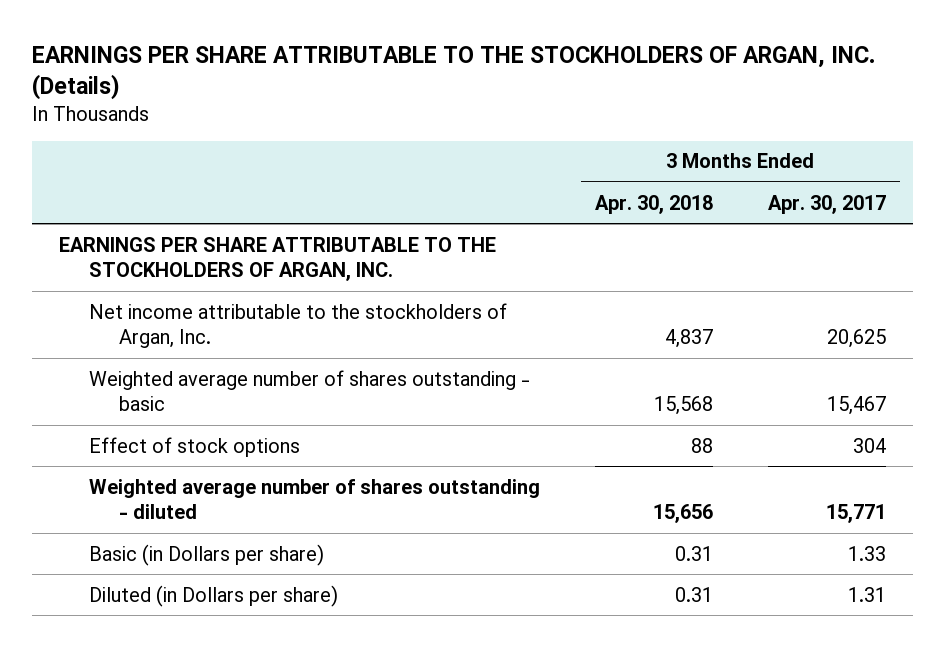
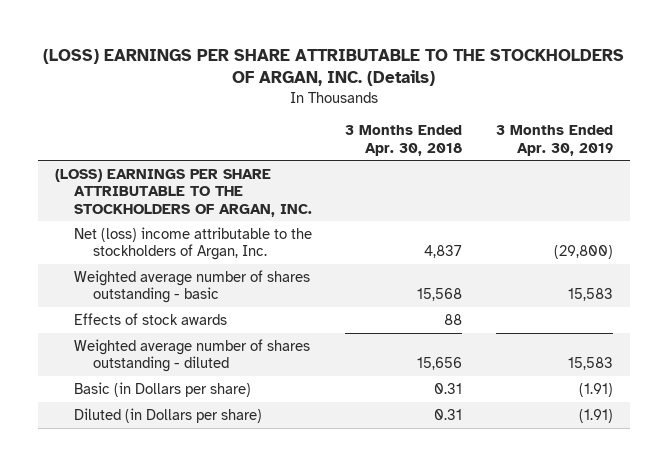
- EARNINGS PER SHARE ATTRIBUTABLE TO THE STOCKHOLDERS OF ARGAN, INC. (Details)
+ (LOSS) EARNINGS PER SHARE ATTRIBUTABLE TO THE STOCKHOLDERS OF ARGAN, INC. (Details)
- | 3 Months Ended Apr. 30, 2018 | 3 Months Ended Apr. 30, 2017
+ | 3 Months Ended Apr. 30, 2018 | 3 Months Ended Apr. 30, 2019
- EARNINGS PER SHARE ATTRIBUTABLE TO THE STOCKHOLDERS OF ARGAN, INC.
- Net income attributable to the stockholders of Argan, Inc. | 4,837 | 20,625
+ (LOSS) EARNINGS PER SHARE ATTRIBUTABLE TO THE STOCKHOLDERS OF ARGAN, INC.
+ Net (loss) income attributable to the stockholders of Argan, Inc. | 4,837 | (29,800)
- Effect of stock options | 88 | 304
+ Effects of stock awards | 88 |

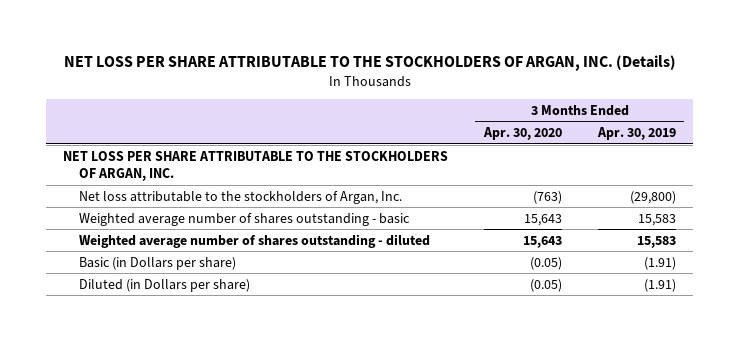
- (LOSS) EARNINGS PER SHARE ATTRIBUTABLE TO THE STOCKHOLDERS OF ARGAN, INC. (Details)
+ NET LOSS PER SHARE ATTRIBUTABLE TO THE STOCKHOLDERS OF ARGAN, INC. (Details)
- | 3 Months Ended Apr. 30, 2018 | 3 Months Ended Apr. 30, 2019
+ | 3 Months Ended Apr. 30, 2020 | 3 Months Ended Apr. 30, 2019
- (LOSS) EARNINGS PER SHARE ATTRIBUTABLE TO THE STOCKHOLDERS OF ARGAN, INC.
- Net (loss) income attributable to the stockholders of Argan, Inc. | 4,837 | (29,800)
+ NET LOSS PER SHARE ATTRIBUTABLE TO THE STOCKHOLDERS OF ARGAN, INC.
+ Net loss attributable to the stockholders of Argan, Inc. | (763) | (29,800)
- Effects of stock awards | 88 |

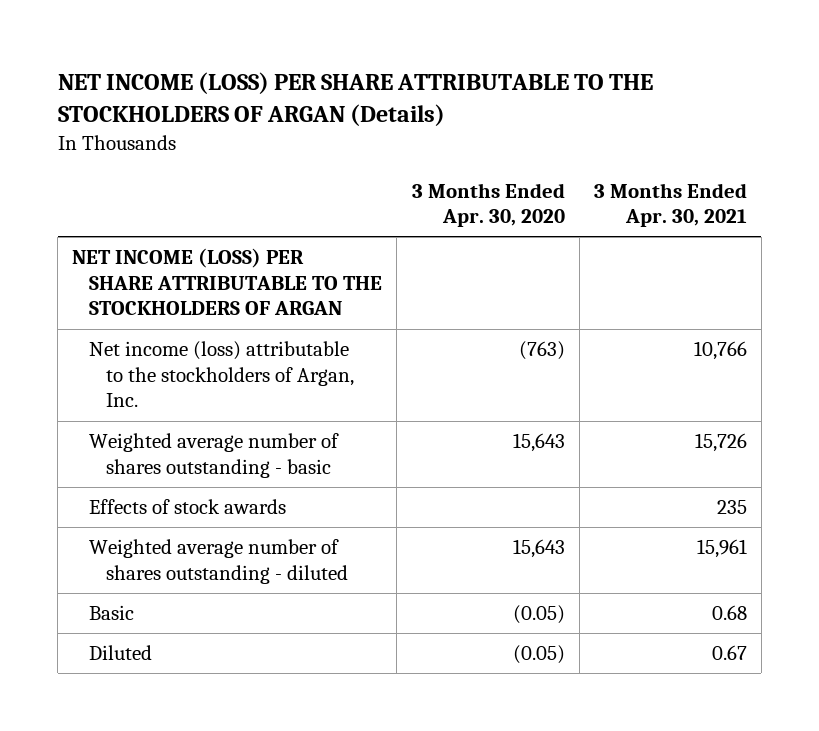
- NET LOSS PER SHARE ATTRIBUTABLE TO THE STOCKHOLDERS OF ARGAN, INC. (Details)
+ NET INCOME (LOSS) PER SHARE ATTRIBUTABLE TO THE STOCKHOLDERS OF ARGAN (Details)
- | 3 Months Ended Apr. 30, 2020 | 3 Months Ended Apr. 30, 2019
+ | 3 Months Ended Apr. 30, 2020 | 3 Months Ended Apr. 30, 2021
- NET LOSS PER SHARE ATTRIBUTABLE TO THE STOCKHOLDERS OF ARGAN, INC.
- Net loss attributable to the stockholders of Argan, Inc. | (763) | (29,800)
+ NET INCOME (LOSS) PER SHARE ATTRIBUTABLE TO THE STOCKHOLDERS OF ARGAN
+ Net income (loss) attributable to the stockholders of Argan, Inc. | (763) | 10,766
+ Effects of stock awards | | 235
- Basic (in Dollars per share) | (0.05) | (1.91)
- Diluted (in Dollars per share) | (0.05) | (1.91)
+ Basic | (0.05) | 0.68
+ Diluted | (0.05) | 0.67

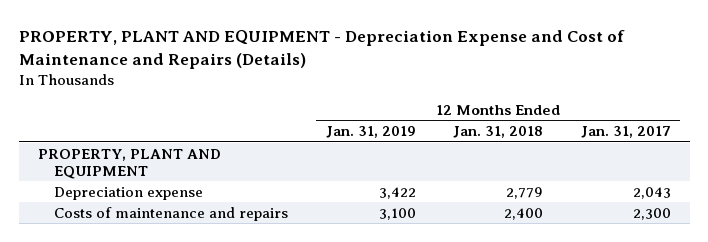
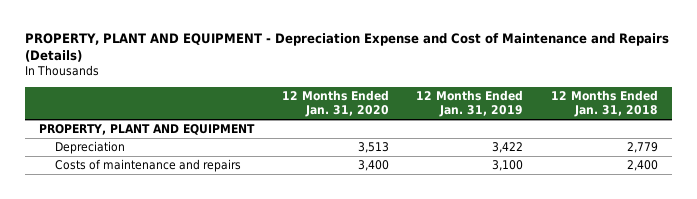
- | 12 Months Ended Jan. 31, 2019 | 12 Months Ended Jan. 31, 2018 | 12 Months Ended Jan. 31, 2017
+ | 12 Months Ended Jan. 31, 2020 | 12 Months Ended Jan. 31, 2019 | 12 Months Ended Jan. 31, 2018
- Depreciation expense | 3,422 | 2,779 | 2,043
+ Depreciation | 3,513 | 3,422 | 2,779

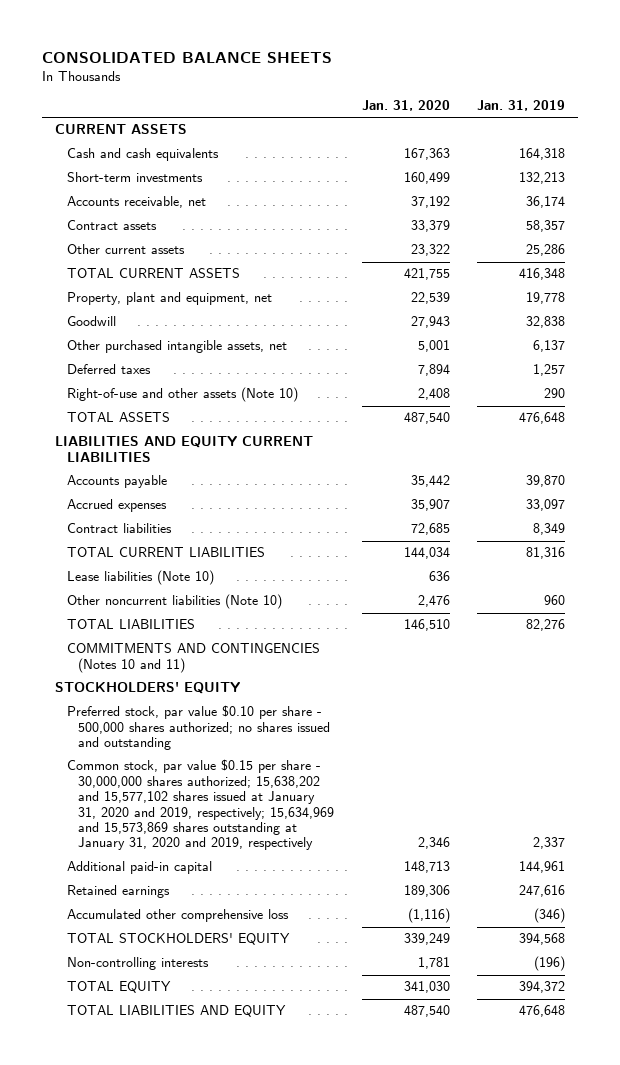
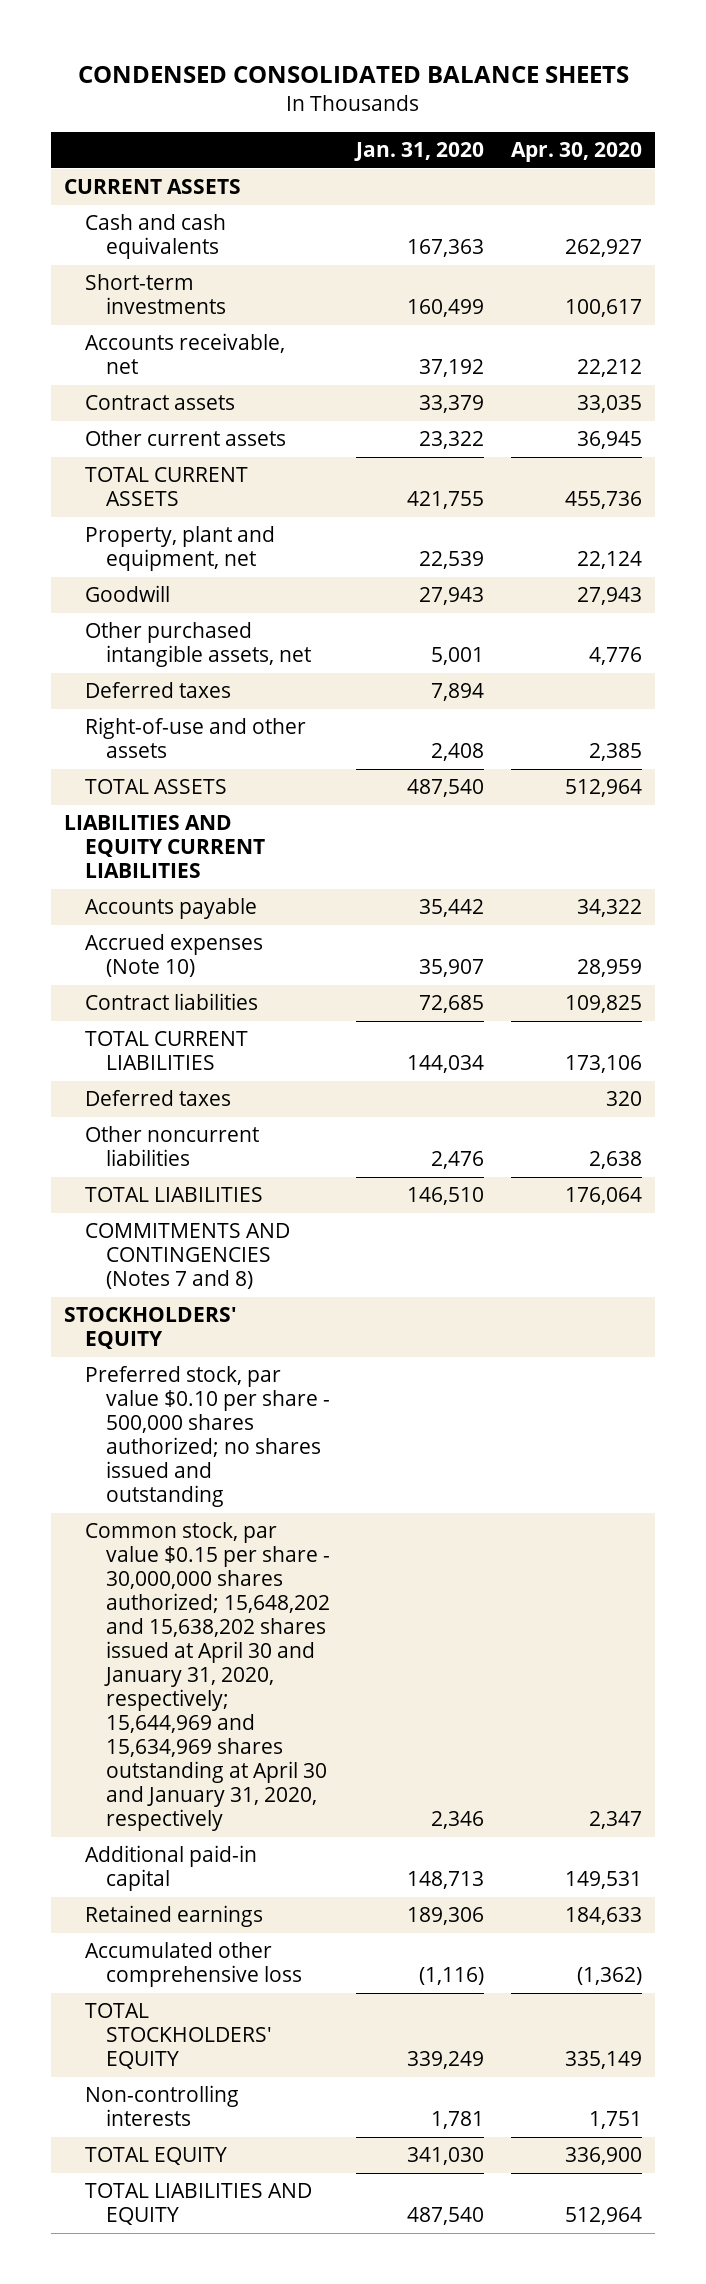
- CONSOLIDATED BALANCE SHEETS
+ CONDENSED CONSOLIDATED BALANCE SHEETS
- | Jan. 31, 2020 | Jan. 31, 2019
+ | Jan. 31, 2020 | Apr. 30, 2020
- Right-of-use and other assets (Note 10) | 2,408 | 290
+ Right-of-use and other assets | 2,408 | 2,385
- Accrued expenses | 35,907 | 33,097
+ Accrued expenses (Note 10) | 35,907 | 28,959
- Lease liabilities (Note 10) | 636 |
- Other noncurrent liabilities (Note 10) | 2,476 | 960
+ Deferred taxes | | 320
+ Other noncurrent liabilities | 2,476 | 2,638
- COMMITMENTS AND CONTINGENCIES (Notes 10 and 11)
+ COMMITMENTS AND CONTINGENCIES (Notes 7 and 8)
- Common stock, par value $0.15 per share - 30,000,000 shares authorized; 15,638,202 and 15,577,102 shares issued at January 31, 2020 and 2019, respectively; 15,634,969 and 15,573,869 shares outstanding at January 31, 2020 and 2019, respectively | 2,346 | 2,337
+ Common stock, par value $0.15 per share - 30,000,000 shares authorized; 15,648,202 and 15,638,202 shares issued at April 30 and January 31, 2020, respectively; 15,644,969 and 15,634,969 shares outstanding at April 30 and January 31, 2020, respectively | 2,346 | 2,347

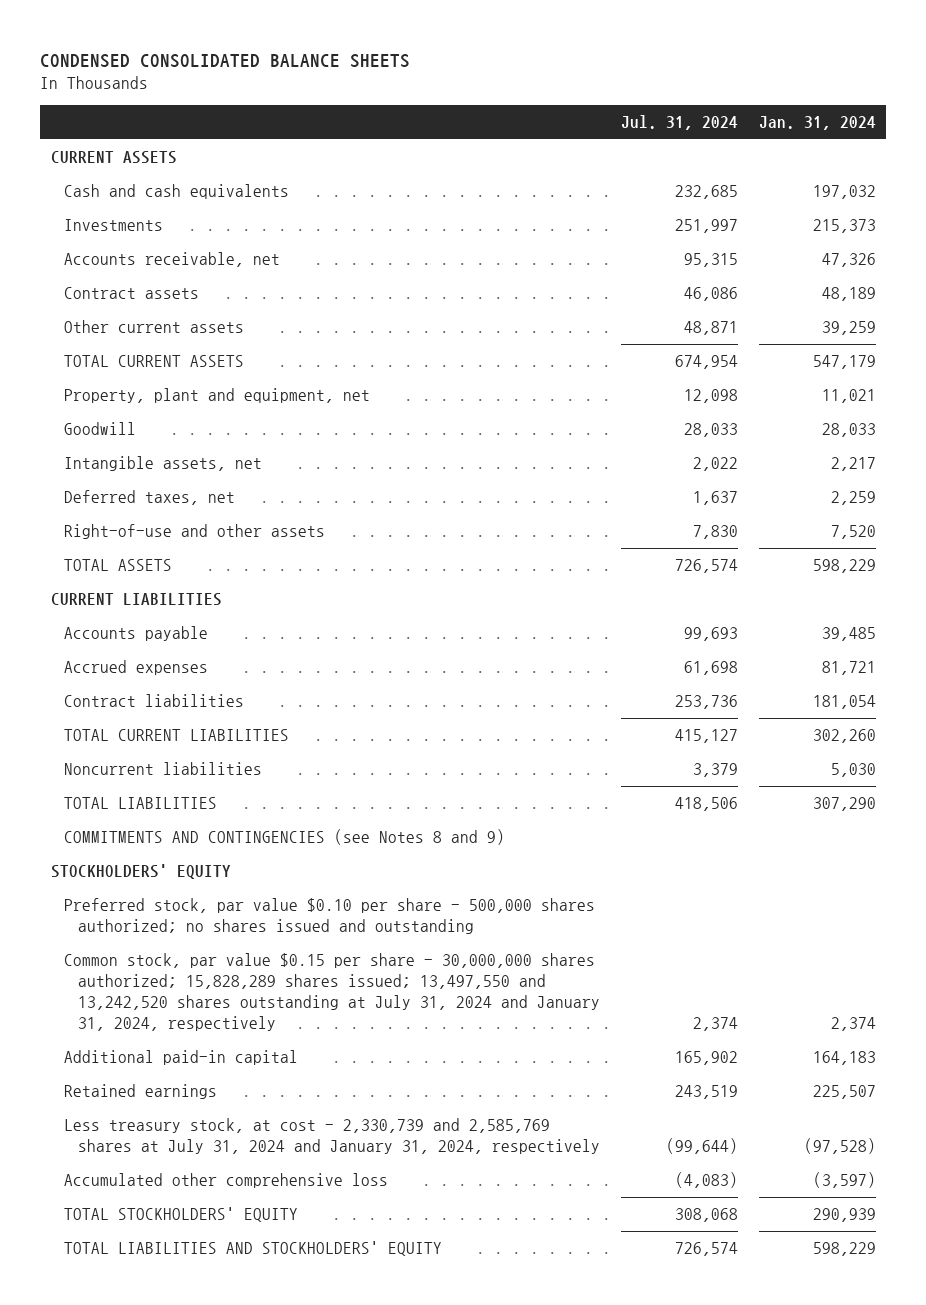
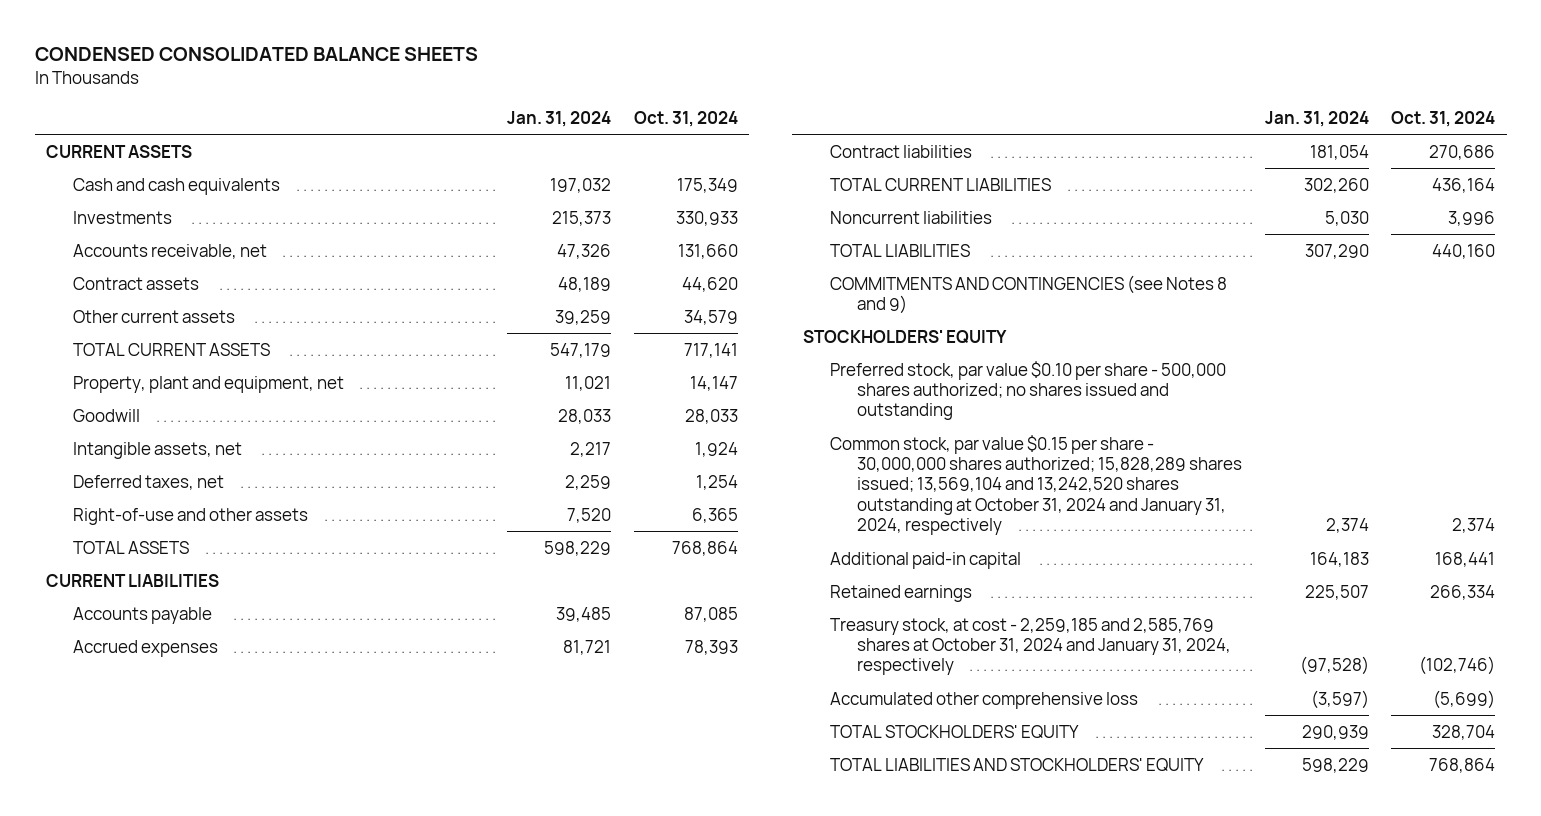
- | Jul. 31, 2024 | Jan. 31, 2024
+ | Jan. 31, 2024 | Oct. 31, 2024
- Common stock, par value $0.15 per share - 30,000,000 shares authorized; 15,828,289 shares issued; 13,497,550 and 13,242,520 shares outstanding at July 31, 2024 and January 31, 2024, respectively | 2,374 | 2,374
+ Common stock, par value $0.15 per share - 30,000,000 shares authorized; 15,828,289 shares issued; 13,569,104 and 13,242,520 shares outstanding at October 31, 2024 and January 31, 2024, respectively | 2,374 | 2,374
- Less treasury stock, at cost - 2,330,739 and 2,585,769 shares at July 31, 2024 and January 31, 2024, respectively | (99,644) | (97,528)
+ Treasury stock, at cost - 2,259,185 and 2,585,769 shares at October 31, 2024 and January 31, 2024, respectively | (97,528) | (102,746)

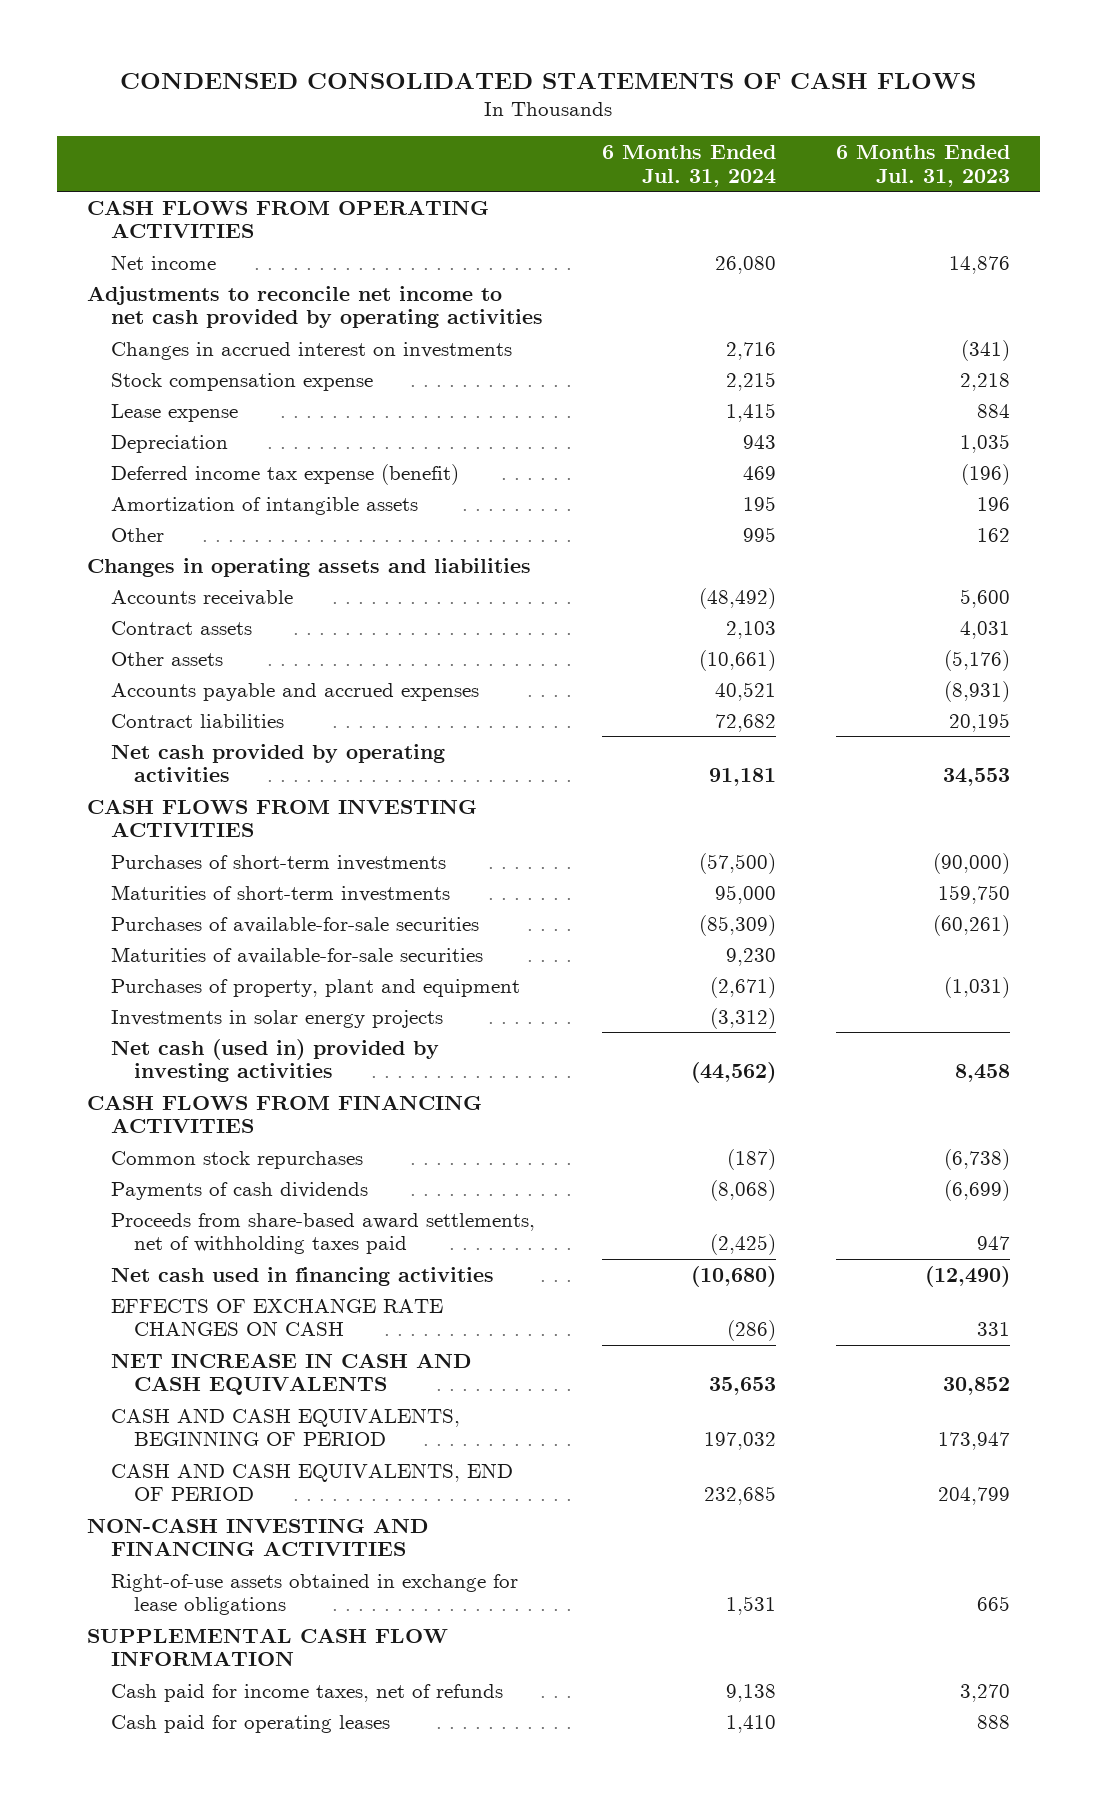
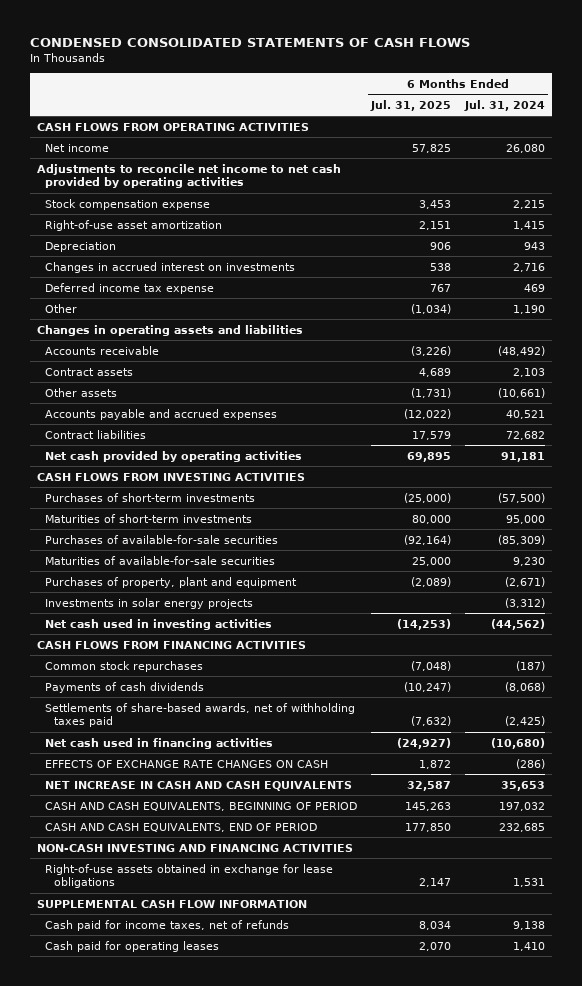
- | 6 Months Ended Jul. 31, 2024 | 6 Months Ended Jul. 31, 2023
+ | 6 Months Ended Jul. 31, 2025 | 6 Months Ended Jul. 31, 2024
- Lease expense | 1,415 | 884
+ Right-of-use asset amortization | 2,151 | 1,415
- Deferred income tax expense (benefit) | 469 | (196)
- Amortization of intangible assets | 195 | 196
- Other | 995 | 162
moved down: Changes in accrued interest on investments | 538 | 2,716
+ Deferred income tax expense | 767 | 469
+ Other | (1,034) | 1,190
- Net cash (used in) provided by investing activities | (44,562) | 8,458
+ Net cash used in investing activities | (14,253) | (44,562)
- Proceeds from share-based award settlements, net of withholding taxes paid | (2,425) | 947
+ Settlements of share-based awards, net of withholding taxes paid | (7,632) | (2,425)

